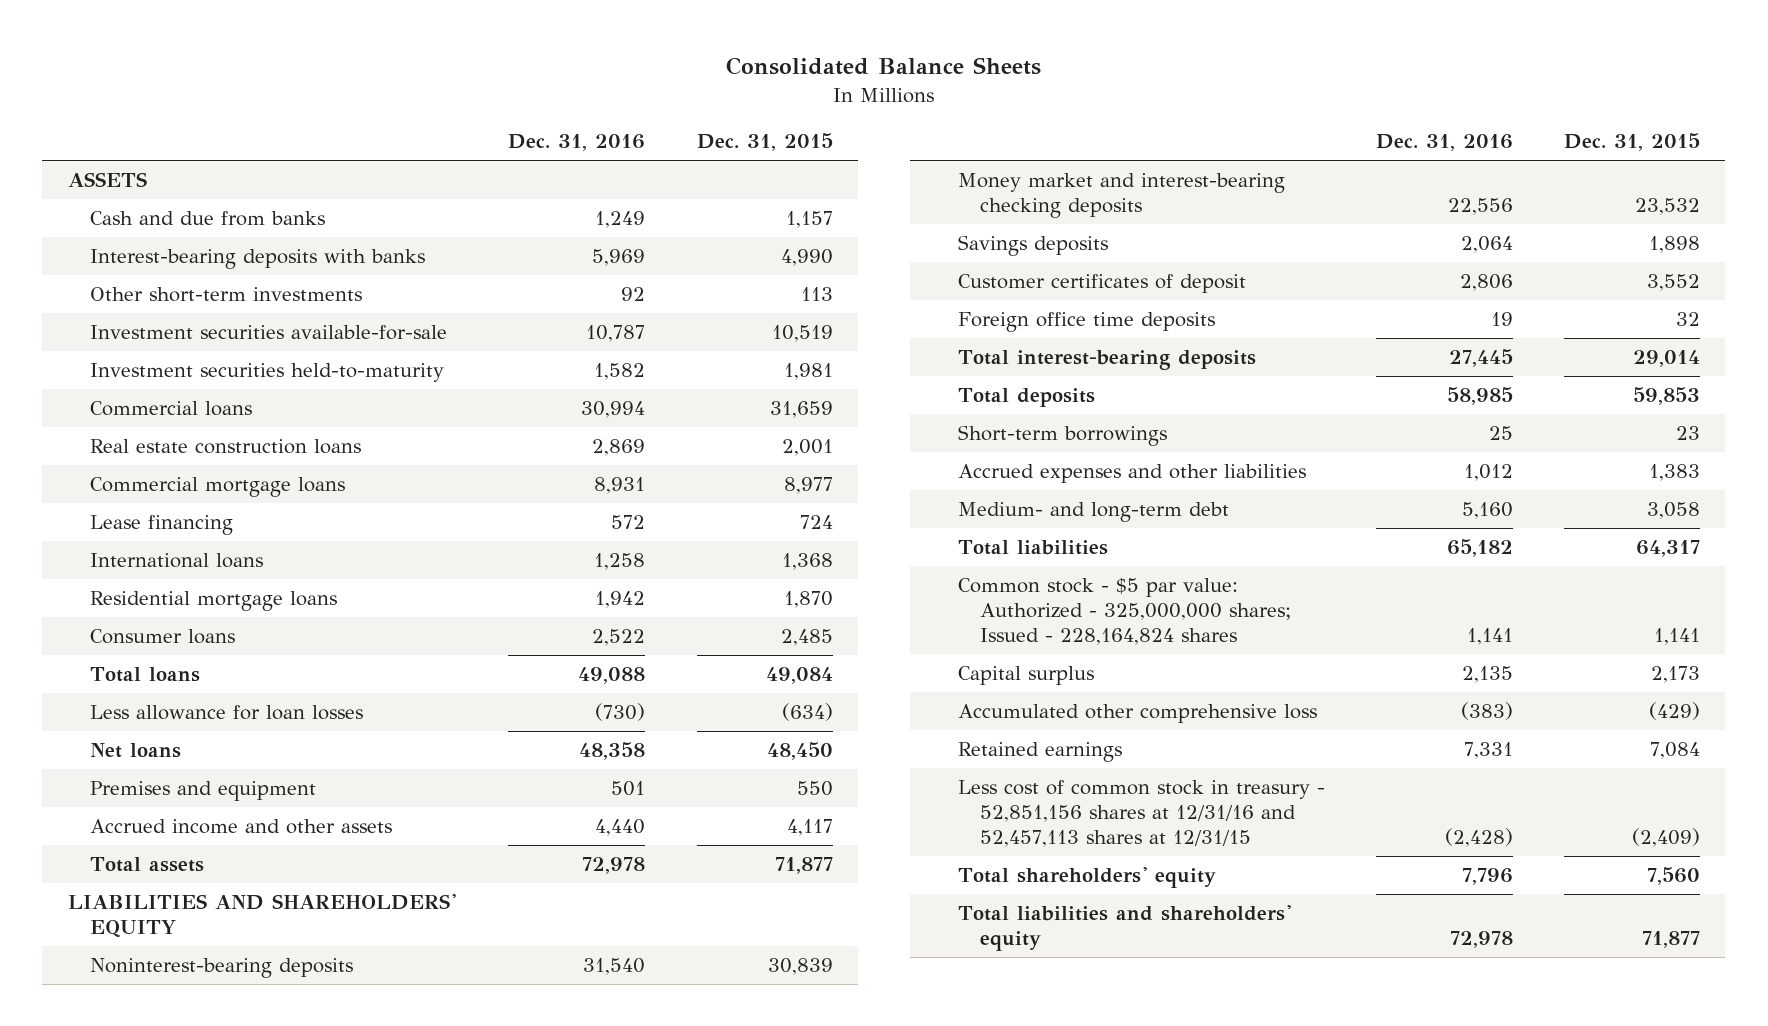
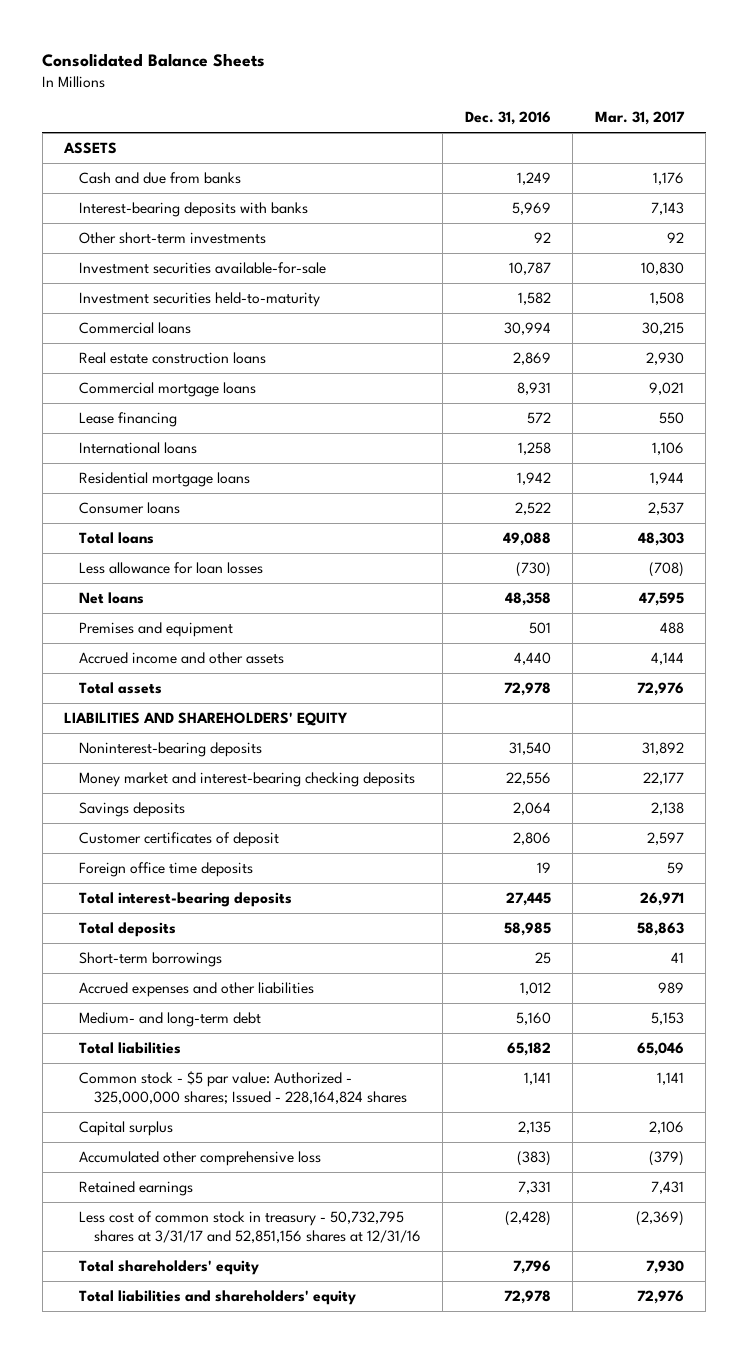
- | Dec. 31, 2016 | Dec. 31, 2015
+ | Dec. 31, 2016 | Mar. 31, 2017
- Less cost of common stock in treasury - 52,851,156 shares at 12/31/16 and 52,457,113 shares at 12/31/15 | (2,428) | (2,409)
+ Less cost of common stock in treasury - 50,732,795 shares at 3/31/17 and 52,851,156 shares at 12/31/16 | (2,428) | (2,369)

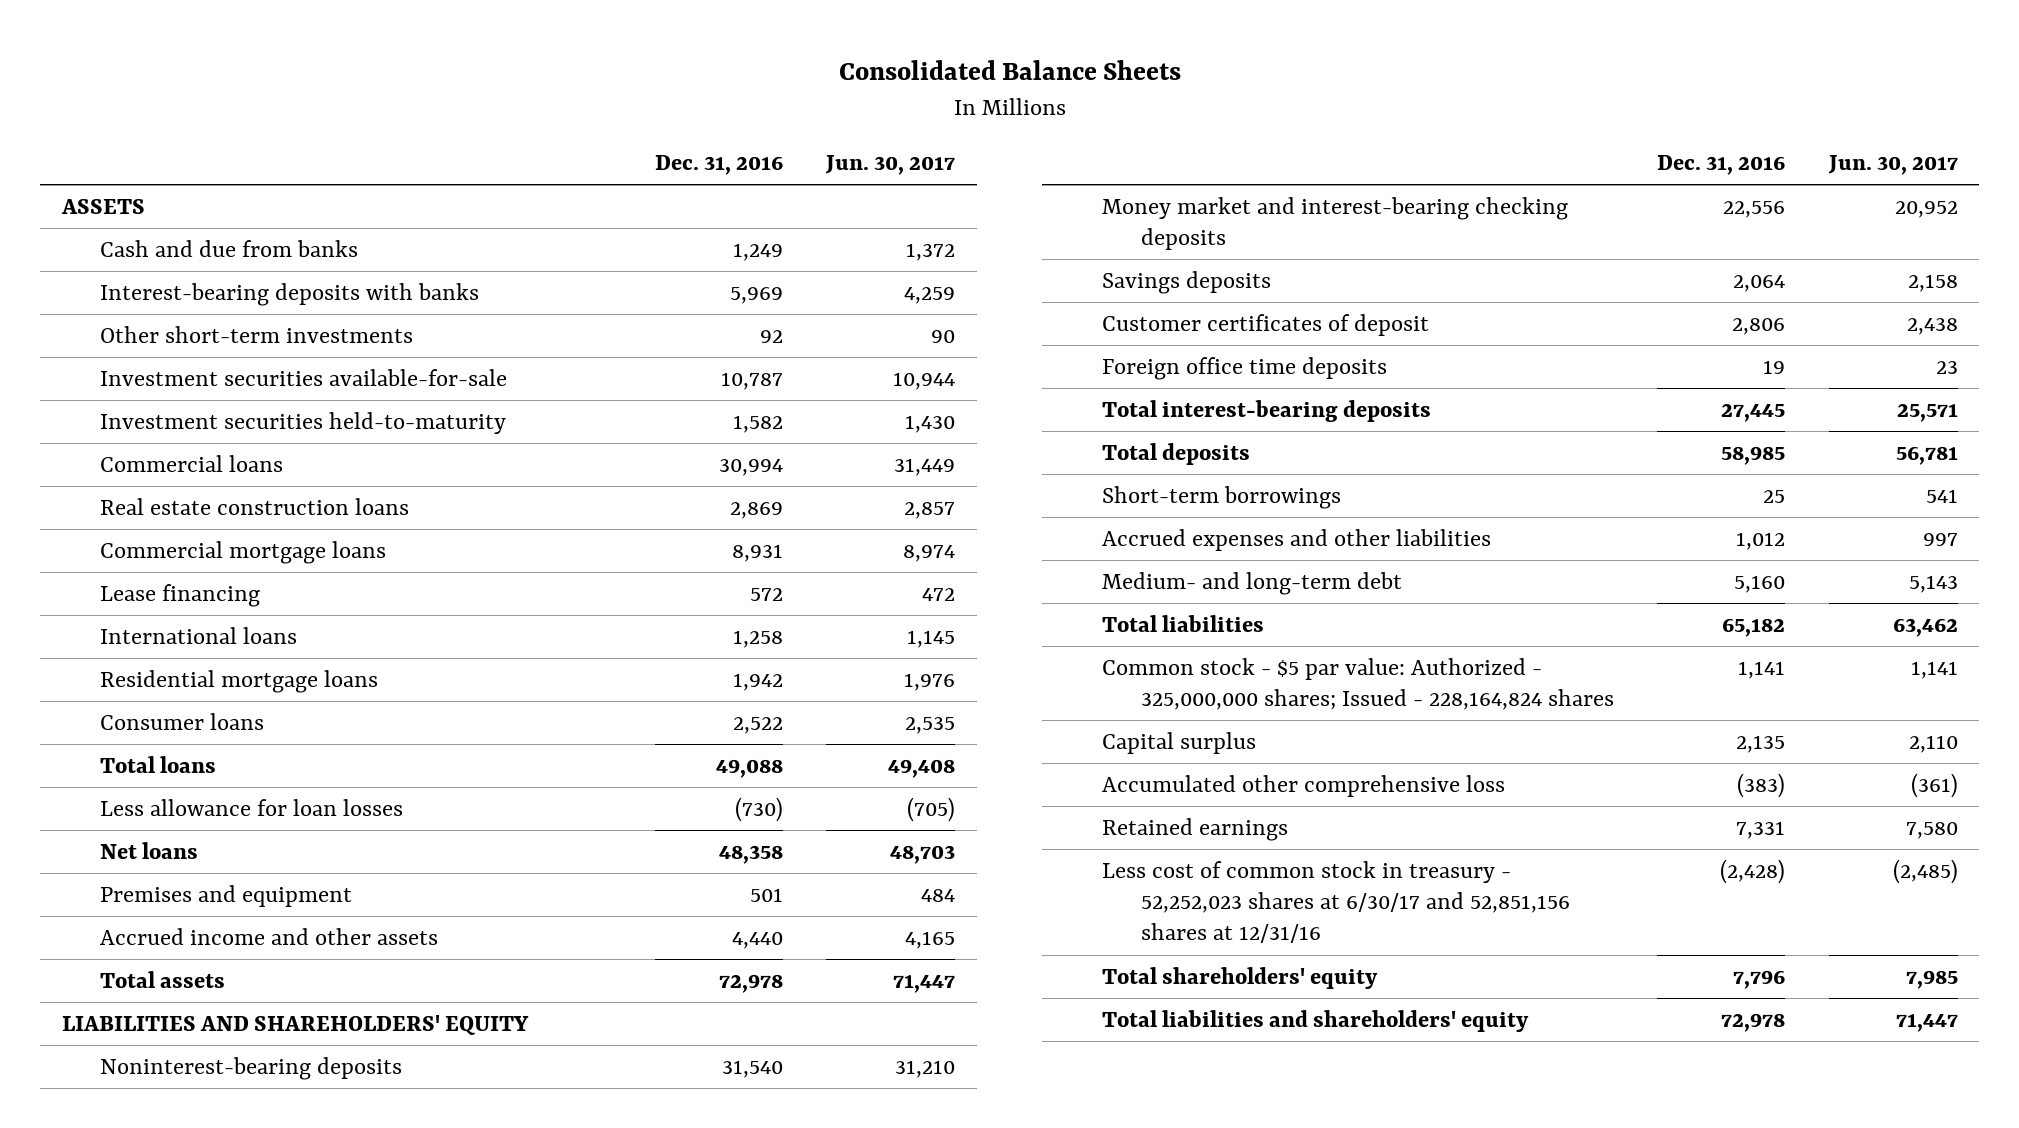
- | Dec. 31, 2016 | Mar. 31, 2017
+ | Dec. 31, 2016 | Jun. 30, 2017
- Less cost of common stock in treasury - 50,732,795 shares at 3/31/17 and 52,851,156 shares at 12/31/16 | (2,428) | (2,369)
+ Less cost of common stock in treasury - 52,252,023 shares at 6/30/17 and 52,851,156 shares at 12/31/16 | (2,428) | (2,485)

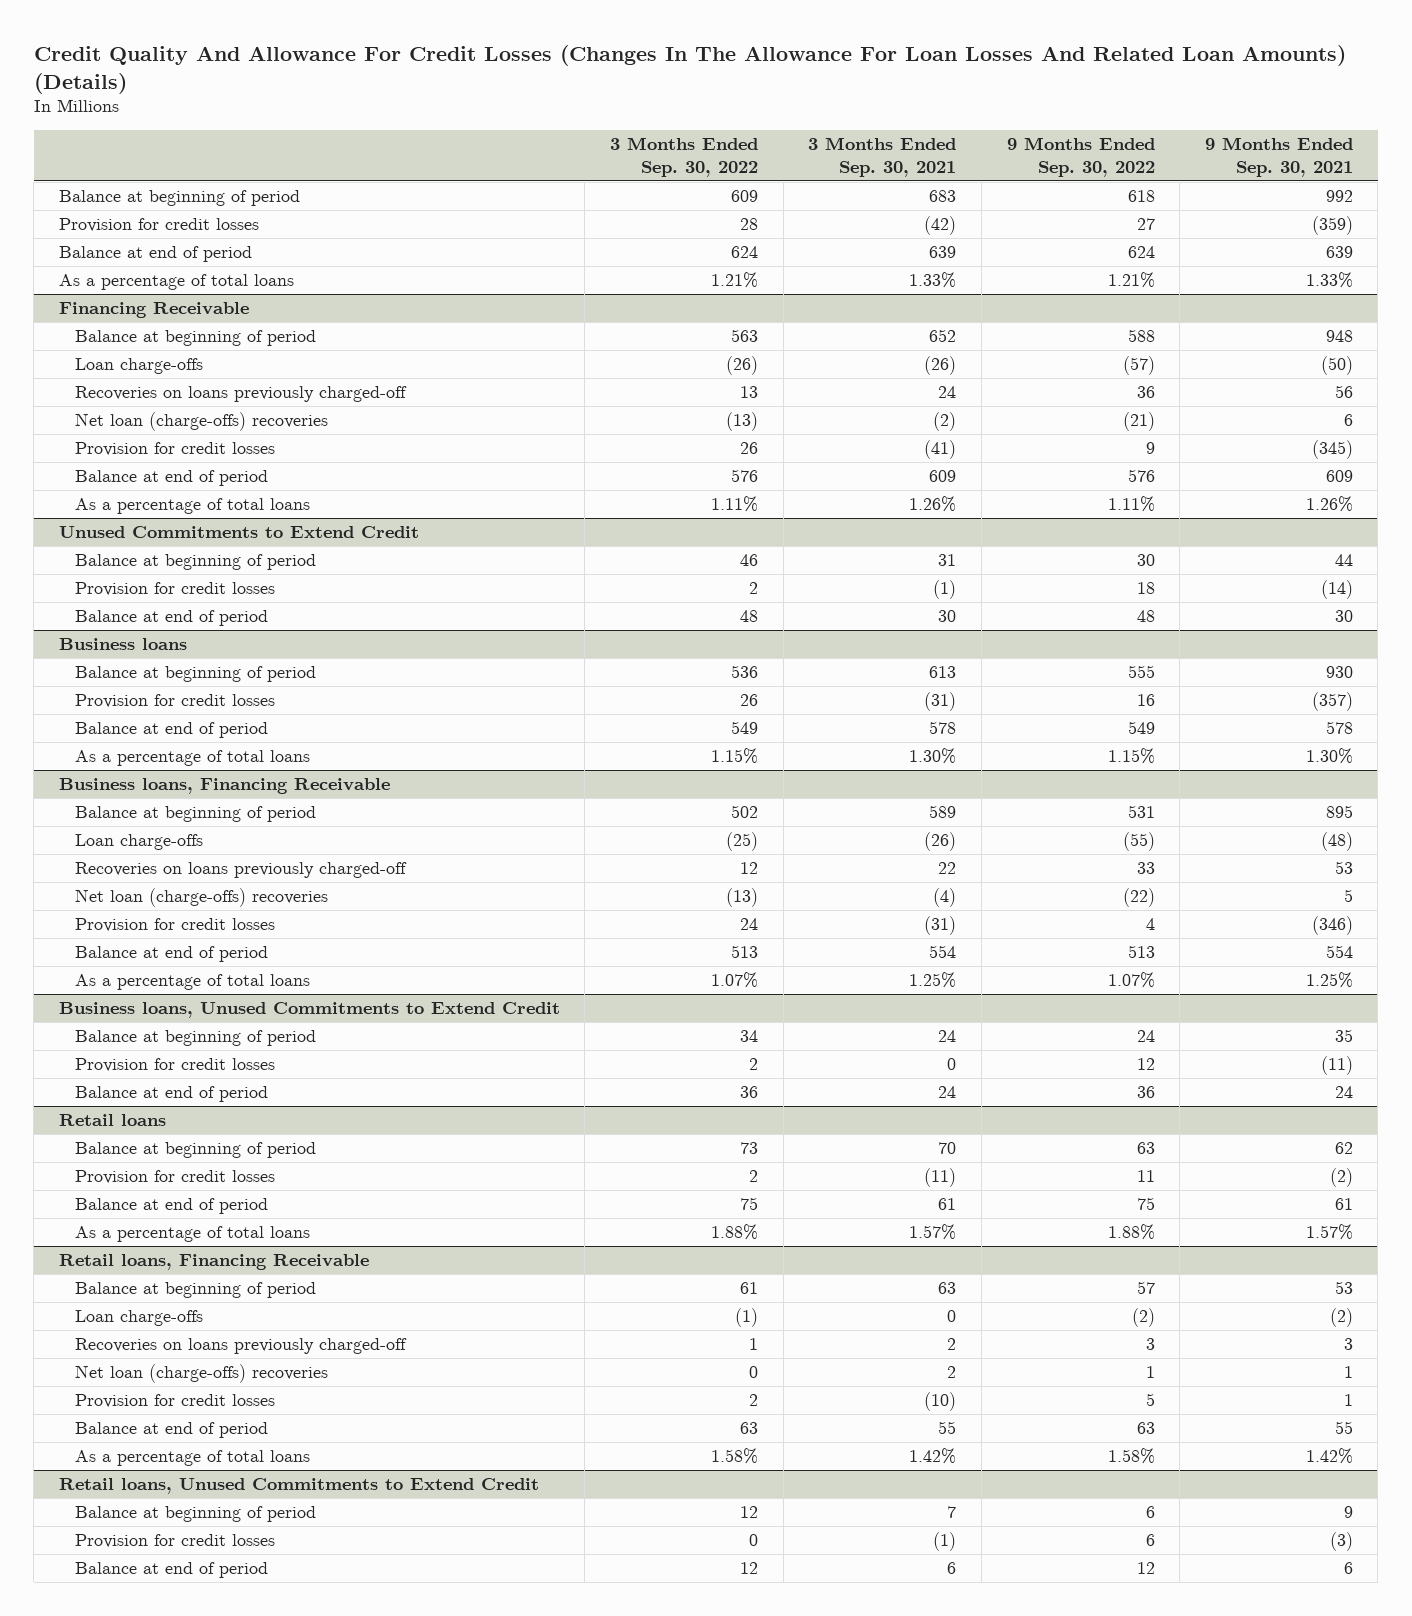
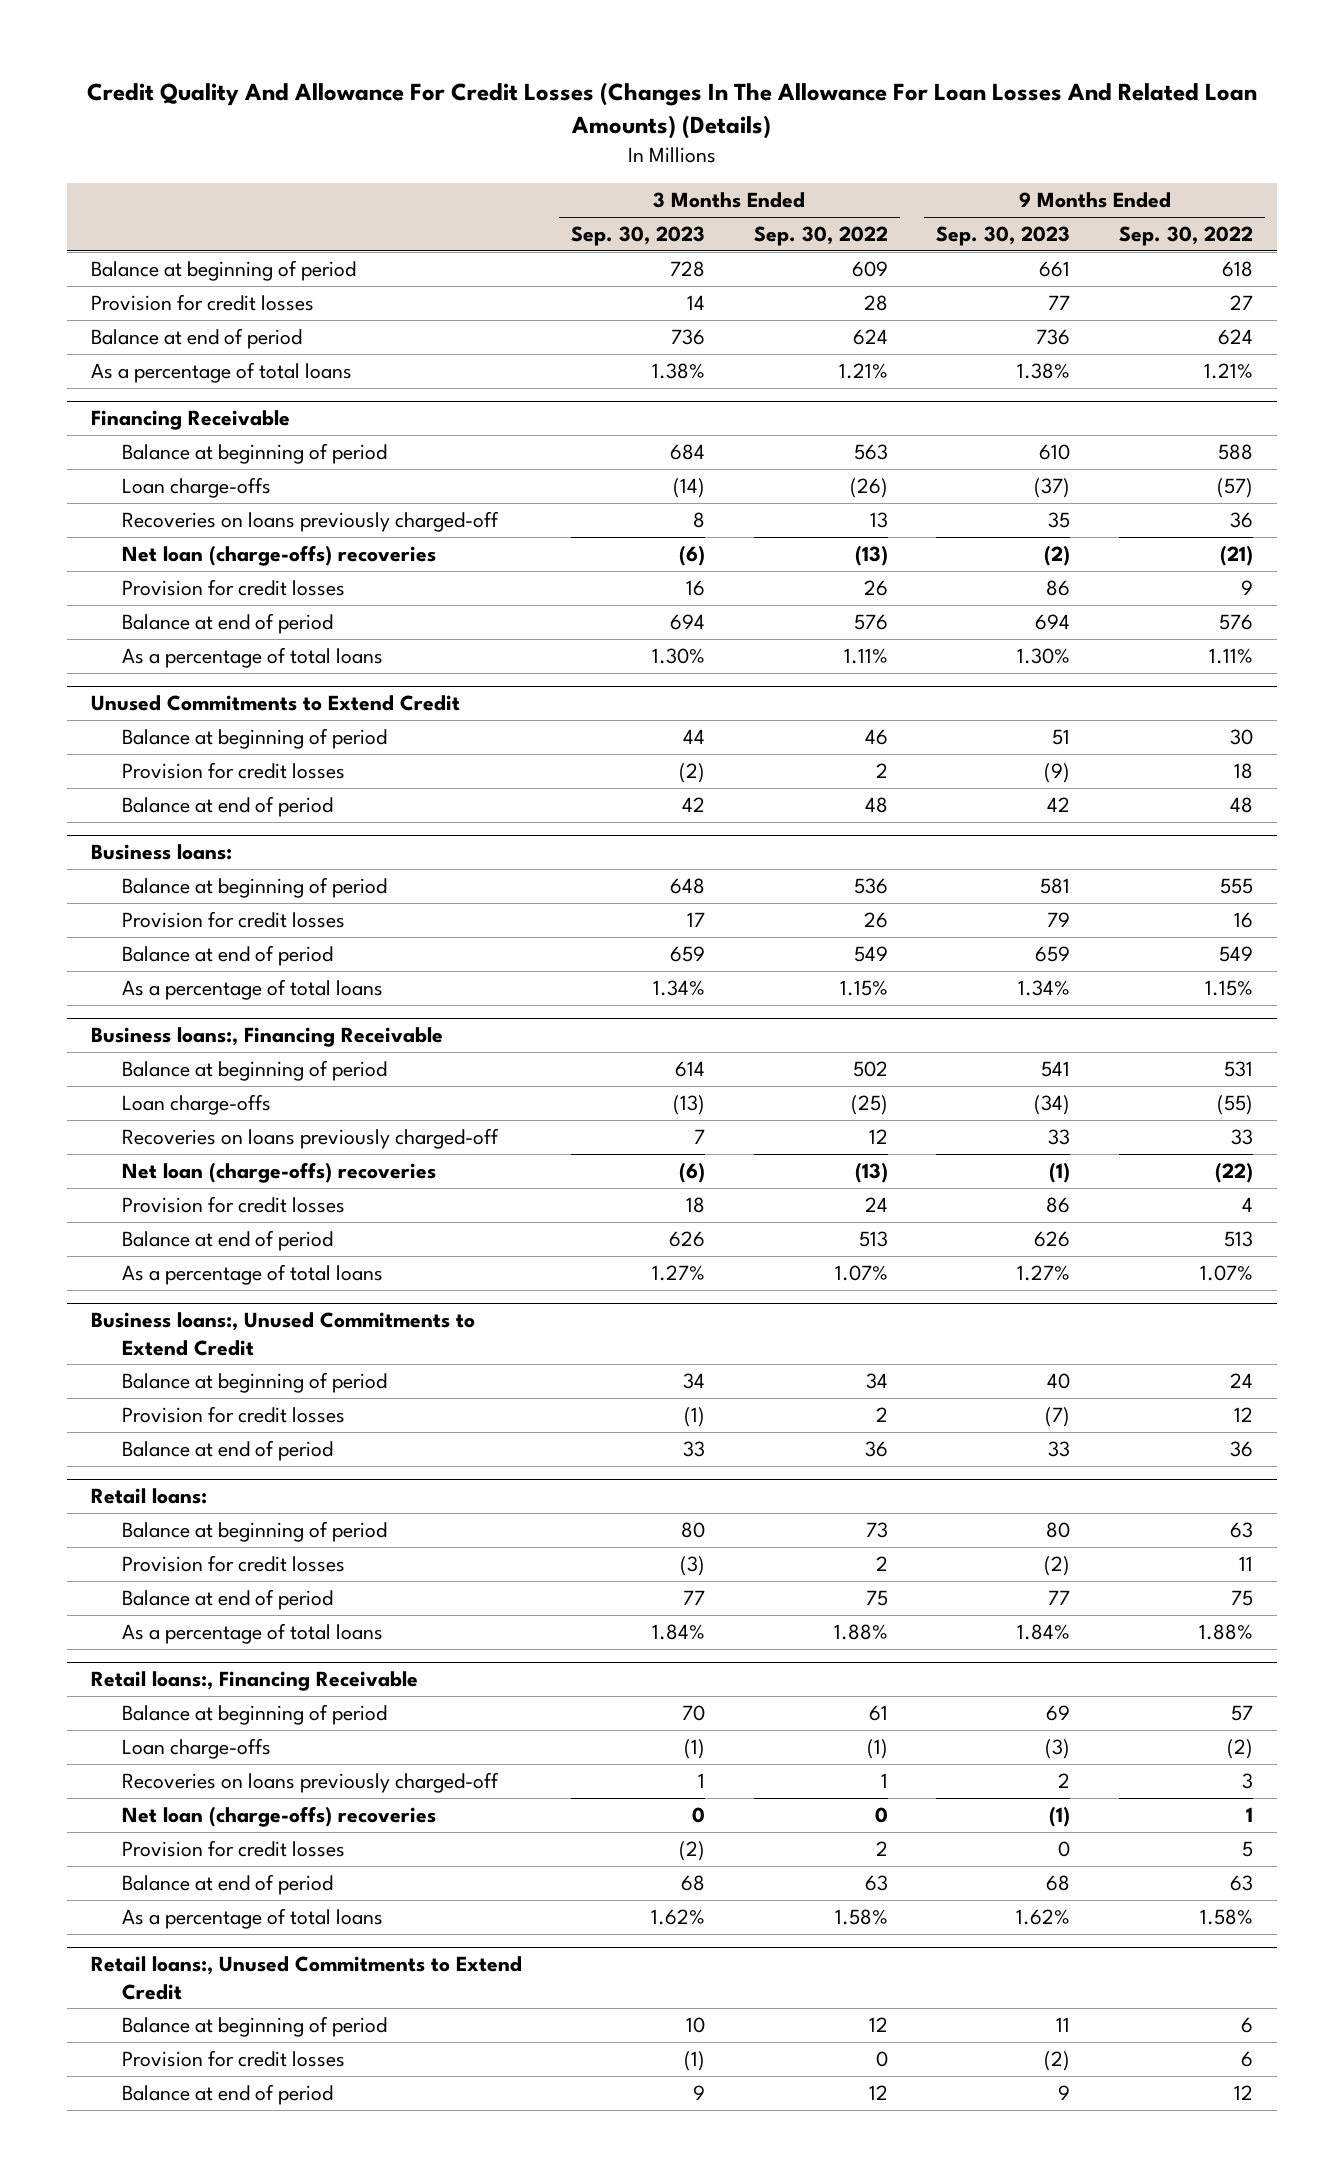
- | 3 Months Ended Sep. 30, 2022 | 3 Months Ended Sep. 30, 2021 | 9 Months Ended Sep. 30, 2022 | 9 Months Ended Sep. 30, 2021
+ | 3 Months Ended Sep. 30, 2023 | 3 Months Ended Sep. 30, 2022 | 9 Months Ended Sep. 30, 2023 | 9 Months Ended Sep. 30, 2022
- Business loans
+ Business loans:
- Business loans, Financing Receivable
+ Business loans:, Financing Receivable
- Business loans, Unused Commitments to Extend Credit
+ Business loans:, Unused Commitments to Extend Credit
- Retail loans
+ Retail loans:
- Retail loans, Financing Receivable
+ Retail loans:, Financing Receivable
- Retail loans, Unused Commitments to Extend Credit
+ Retail loans:, Unused Commitments to Extend Credit

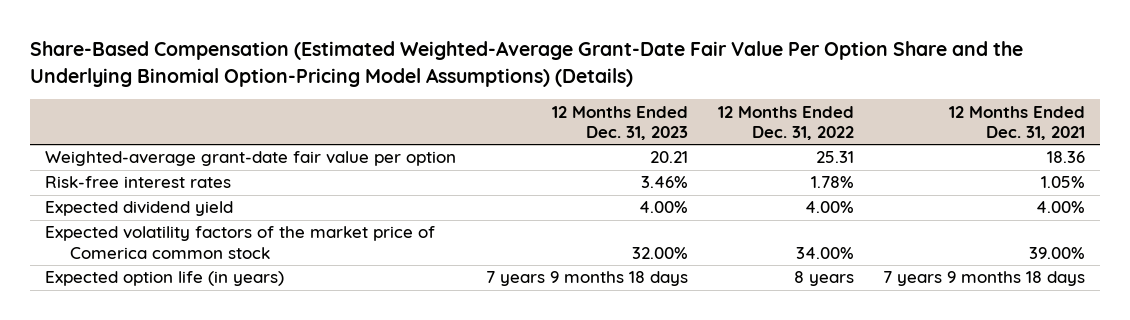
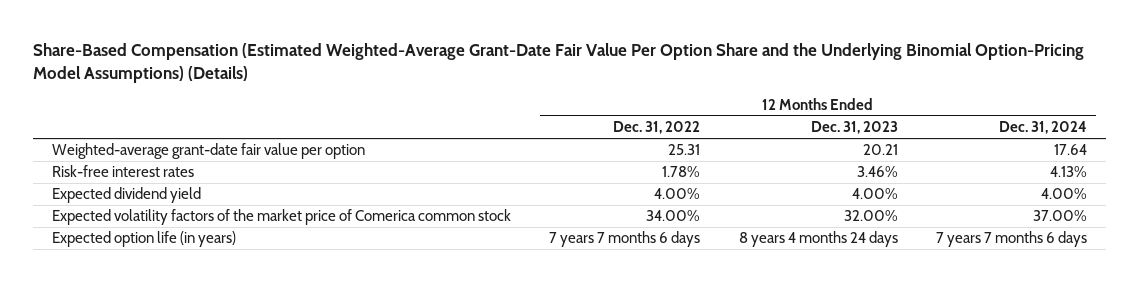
- | 12 Months Ended Dec. 31, 2023 | 12 Months Ended Dec. 31, 2022 | 12 Months Ended Dec. 31, 2021
+ | 12 Months Ended Dec. 31, 2022 | 12 Months Ended Dec. 31, 2023 | 12 Months Ended Dec. 31, 2024
- Expected option life (in years) | 7 years 9 months 18 days | 8 years | 7 years 9 months 18 days
+ Expected option life (in years) | 7 years 7 months 6 days | 8 years 4 months 24 days | 7 years 7 months 6 days

